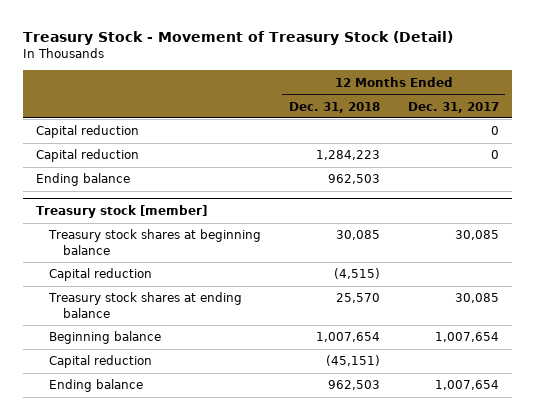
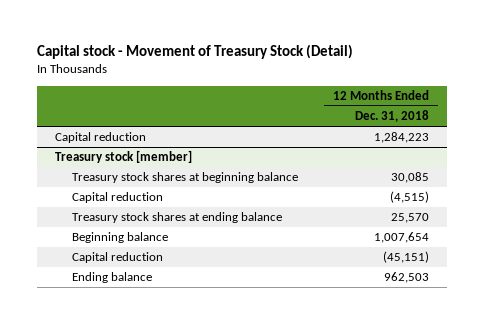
- Treasury Stock - Movement of Treasury Stock (Detail)
+ Capital stock - Movement of Treasury Stock (Detail)
- | 12 Months Ended Dec. 31, 2018 | 12 Months Ended Dec. 31, 2017
+ | 12 Months Ended Dec. 31, 2018
- Capital reduction | | 0
- Ending balance | 962,503 |

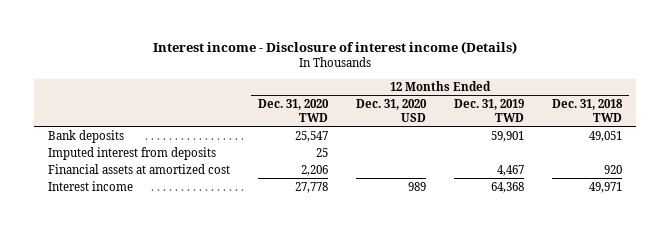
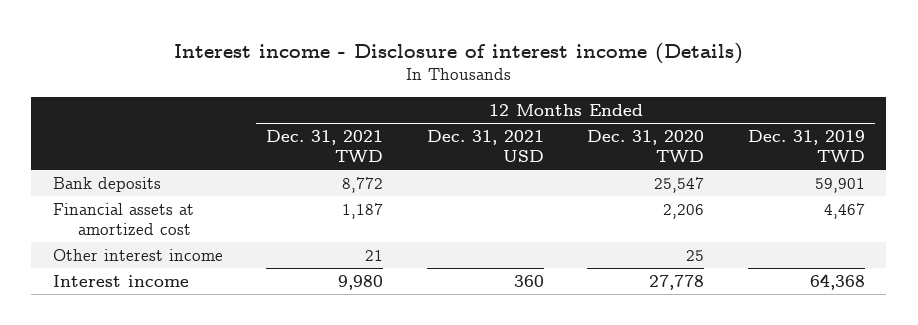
- | 12 Months Ended Dec. 31, 2020 TWD | 12 Months Ended Dec. 31, 2020 USD | 12 Months Ended Dec. 31, 2019 TWD | 12 Months Ended Dec. 31, 2018 TWD
+ | 12 Months Ended Dec. 31, 2021 TWD | 12 Months Ended Dec. 31, 2021 USD | 12 Months Ended Dec. 31, 2020 TWD | 12 Months Ended Dec. 31, 2019 TWD
- Imputed interest from deposits | 25 | | |
+ Other interest income | 21 | | 25 |

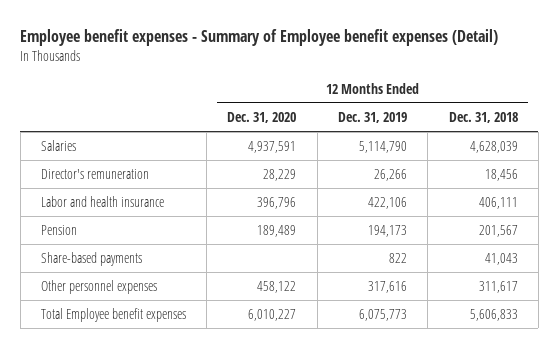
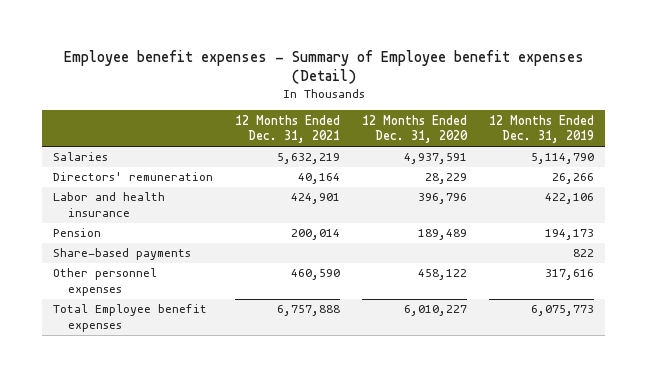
- | 12 Months Ended Dec. 31, 2020 | 12 Months Ended Dec. 31, 2019 | 12 Months Ended Dec. 31, 2018
+ | 12 Months Ended Dec. 31, 2021 | 12 Months Ended Dec. 31, 2020 | 12 Months Ended Dec. 31, 2019
- Director's remuneration | 28,229 | 26,266 | 18,456
+ Directors' remuneration | 40,164 | 28,229 | 26,266

